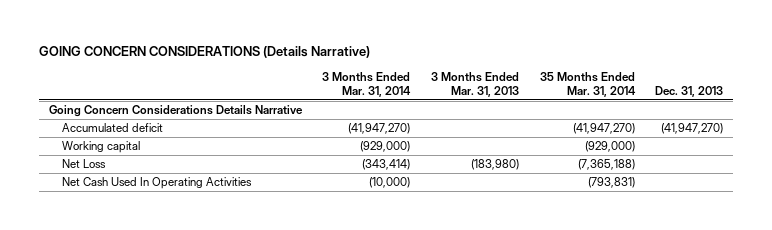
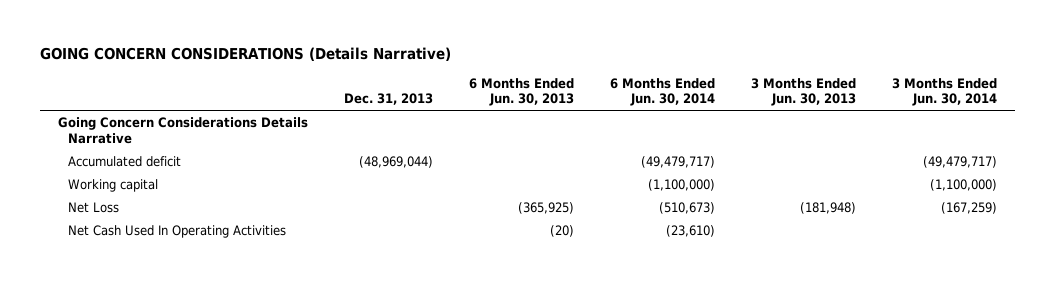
- | 3 Months Ended Mar. 31, 2014 | 3 Months Ended Mar. 31, 2013 | 35 Months Ended Mar. 31, 2014 | Dec. 31, 2013
+ | Dec. 31, 2013 | 6 Months Ended Jun. 30, 2013 | 6 Months Ended Jun. 30, 2014 | 3 Months Ended Jun. 30, 2013 | 3 Months Ended Jun. 30, 2014
- Accumulated deficit | (41,947,270) | | (41,947,270) | (41,947,270)
+ Accumulated deficit | (48,969,044) | | (49,479,717) | | (49,479,717)

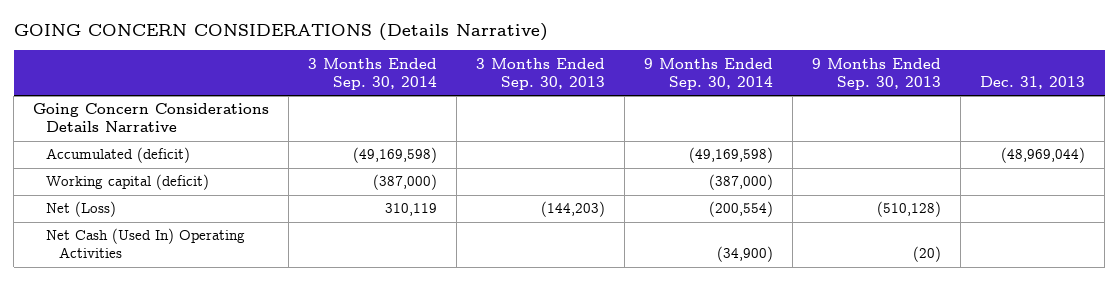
- | Dec. 31, 2013 | 6 Months Ended Jun. 30, 2013 | 6 Months Ended Jun. 30, 2014 | 3 Months Ended Jun. 30, 2013 | 3 Months Ended Jun. 30, 2014
+ | 3 Months Ended Sep. 30, 2014 | 3 Months Ended Sep. 30, 2013 | 9 Months Ended Sep. 30, 2014 | 9 Months Ended Sep. 30, 2013 | Dec. 31, 2013
- Accumulated deficit | (48,969,044) | | (49,479,717) | | (49,479,717)
- Working capital | | | (1,100,000) | | (1,100,000)
- Net Loss | | (365,925) | (510,673) | (181,948) | (167,259)
- Net Cash Used In Operating Activities | | (20) | (23,610) | |
+ Accumulated (deficit) | (49,169,598) | | (49,169,598) | | (48,969,044)
+ Working capital (deficit) | (387,000) | | (387,000) | |
+ Net (Loss) | 310,119 | (144,203) | (200,554) | (510,128) |
+ Net Cash (Used In) Operating Activities | | | (34,900) | (20) |

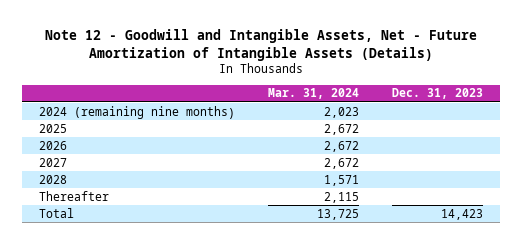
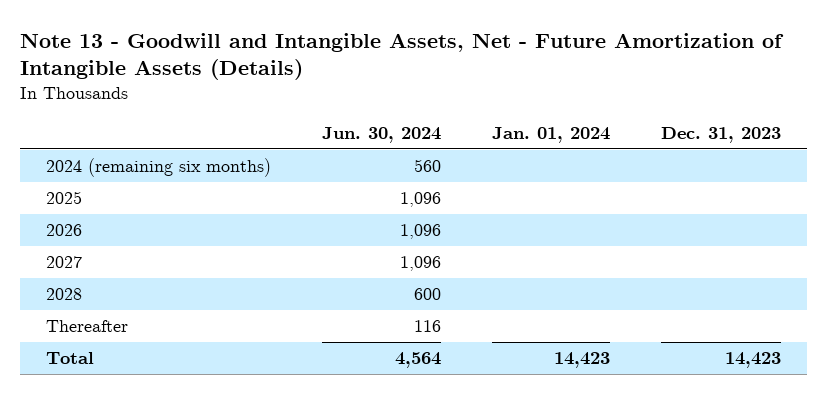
- Note 12 - Goodwill and Intangible Assets, Net - Future Amortization of Intangible Assets (Details)
+ Note 13 - Goodwill and Intangible Assets, Net - Future Amortization of Intangible Assets (Details)
- | Mar. 31, 2024 | Dec. 31, 2023
+ | Jun. 30, 2024 | Jan. 01, 2024 | Dec. 31, 2023
- 2024 (remaining nine months) | 2,023 |
+ 2024 (remaining six months) | 560 | |

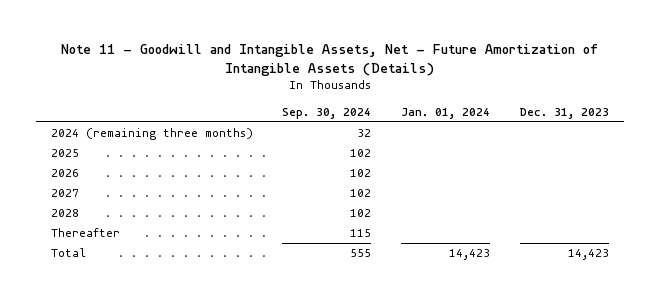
- Note 13 - Goodwill and Intangible Assets, Net - Future Amortization of Intangible Assets (Details)
+ Note 11 - Goodwill and Intangible Assets, Net - Future Amortization of Intangible Assets (Details)
- | Jun. 30, 2024 | Jan. 01, 2024 | Dec. 31, 2023
+ | Sep. 30, 2024 | Jan. 01, 2024 | Dec. 31, 2023
- 2024 (remaining six months) | 560 | |
+ 2024 (remaining three months) | 32 | |

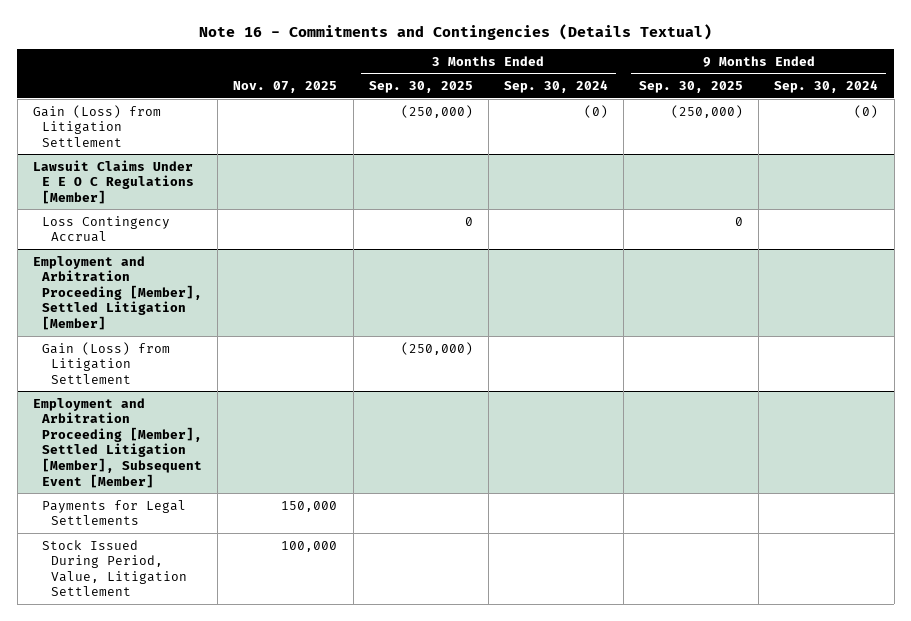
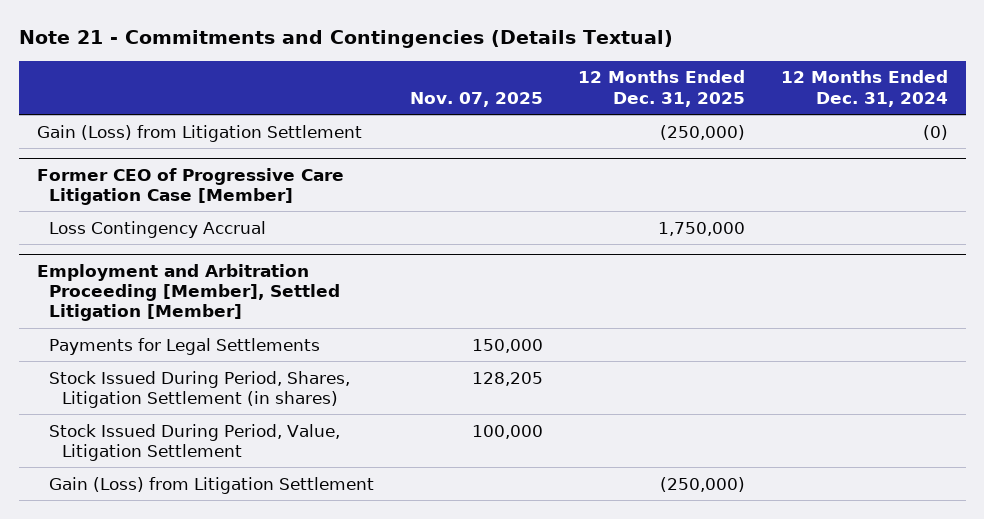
- Note 16 - Commitments and Contingencies (Details Textual)
+ Note 21 - Commitments and Contingencies (Details Textual)
- | Nov. 07, 2025 | 3 Months Ended Sep. 30, 2025 | 3 Months Ended Sep. 30, 2024 | 9 Months Ended Sep. 30, 2025 | 9 Months Ended Sep. 30, 2024
+ | Nov. 07, 2025 | 12 Months Ended Dec. 31, 2025 | 12 Months Ended Dec. 31, 2024
- Lawsuit Claims Under E E O C Regulations [Member]
- Loss Contingency Accrual | | 0 | | 0 |
+ Former CEO of Progressive Care Litigation Case [Member]
+ Loss Contingency Accrual | | 1,750,000 |
@ Employment and Arbitration Proceeding [Member], Settled Litigation [Member]
+ Payments for Legal Settlements | 150,000 | |
+ Stock Issued During Period, Shares, Litigation Settlement (in shares) | 128,205 | |
+ Stock Issued During Period, Value, Litigation Settlement | 100,000 | |
- Employment and Arbitration Proceeding [Member], Settled Litigation [Member], Subsequent Event [Member]
- Payments for Legal Settlements | 150,000 | | | |
- Stock Issued During Period, Value, Litigation Settlement | 100,000 | | | |

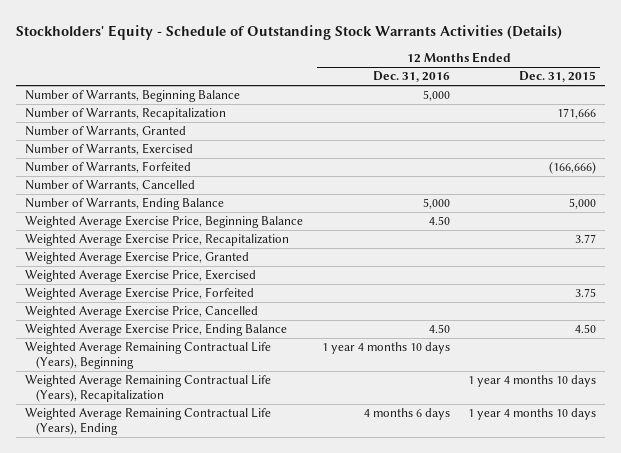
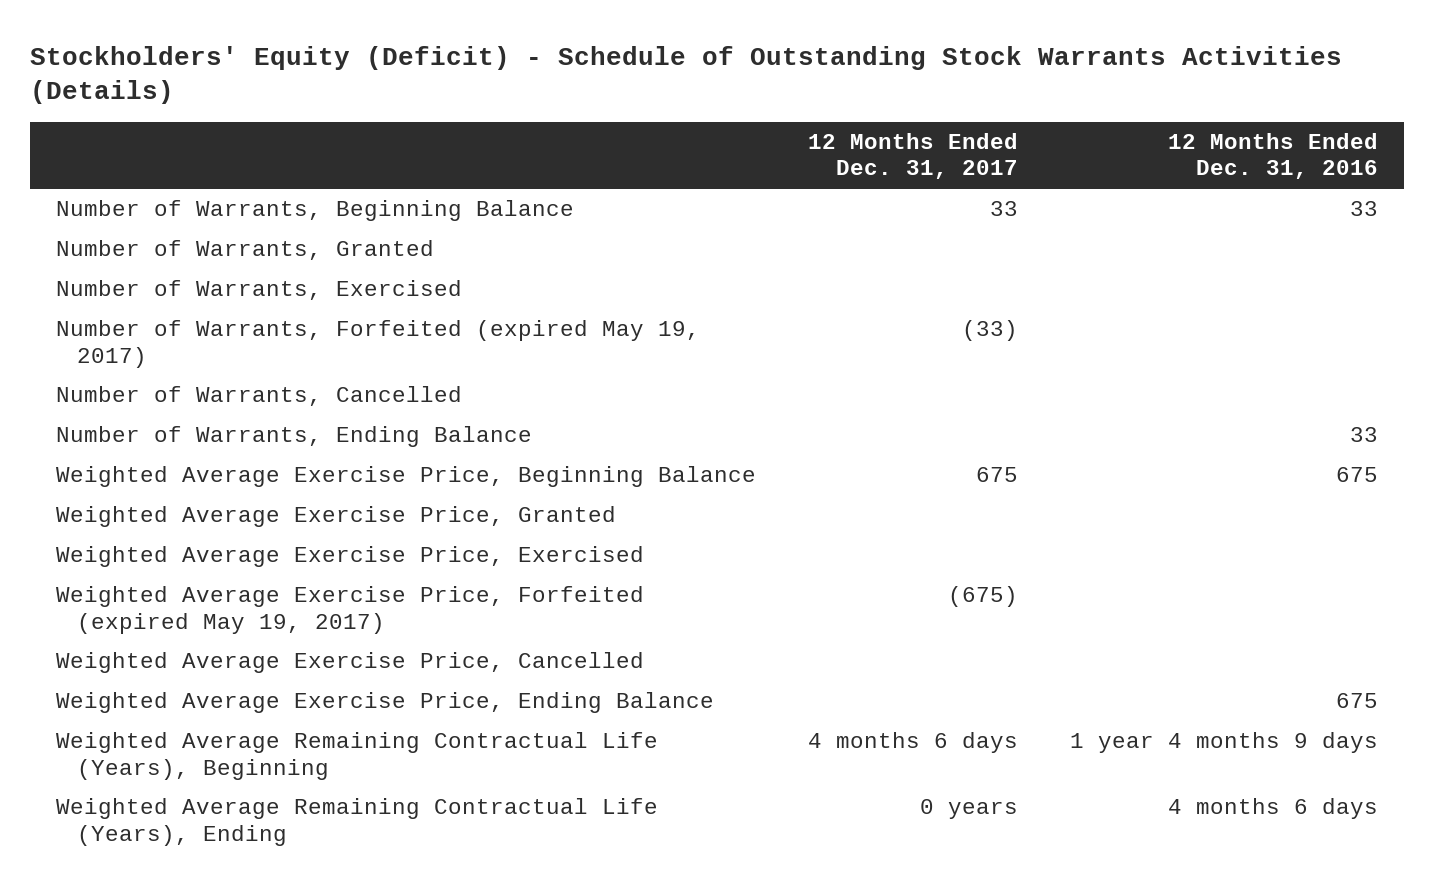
- Stockholders' Equity - Schedule of Outstanding Stock Warrants Activities (Details)
+ Stockholders' Equity (Deficit) - Schedule of Outstanding Stock Warrants Activities (Details)
- | 12 Months Ended Dec. 31, 2016 | 12 Months Ended Dec. 31, 2015
+ | 12 Months Ended Dec. 31, 2017 | 12 Months Ended Dec. 31, 2016
- Number of Warrants, Beginning Balance | 5,000 |
- Number of Warrants, Recapitalization | | 171,666
+ Number of Warrants, Beginning Balance | 33 | 33
- Number of Warrants, Forfeited | | (166,666)
+ Number of Warrants, Forfeited (expired May 19, 2017) | (33) |
- Number of Warrants, Ending Balance | 5,000 | 5,000
- Weighted Average Exercise Price, Beginning Balance | 4.50 |
- Weighted Average Exercise Price, Recapitalization | | 3.77
+ Number of Warrants, Ending Balance | | 33
+ Weighted Average Exercise Price, Beginning Balance | 675 | 675
- Weighted Average Exercise Price, Forfeited | | 3.75
+ Weighted Average Exercise Price, Forfeited (expired May 19, 2017) | (675) |
- Weighted Average Exercise Price, Ending Balance | 4.50 | 4.50
- Weighted Average Remaining Contractual Life (Years), Beginning | 1 year 4 months 10 days |
- Weighted Average Remaining Contractual Life (Years), Recapitalization | | 1 year 4 months 10 days
+ Weighted Average Exercise Price, Ending Balance | | 675
+ Weighted Average Remaining Contractual Life (Years), Beginning | 4 months 6 days | 1 year 4 months 9 days

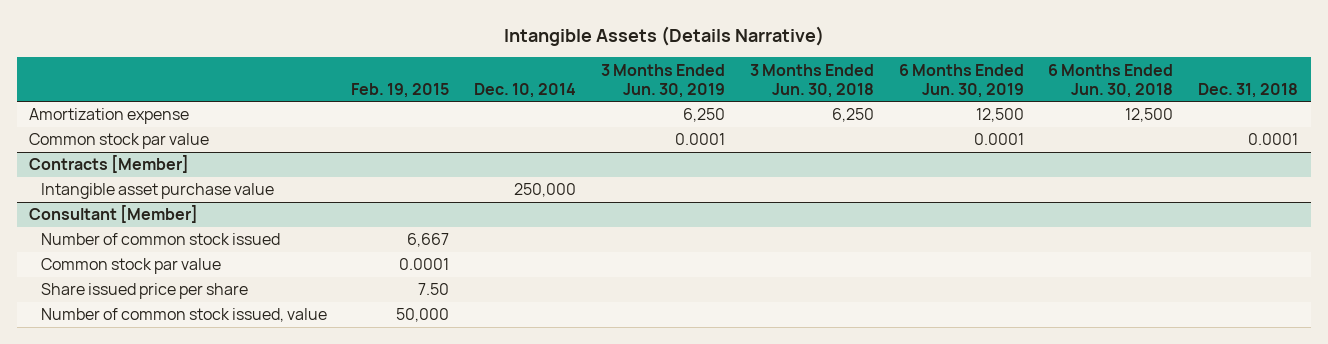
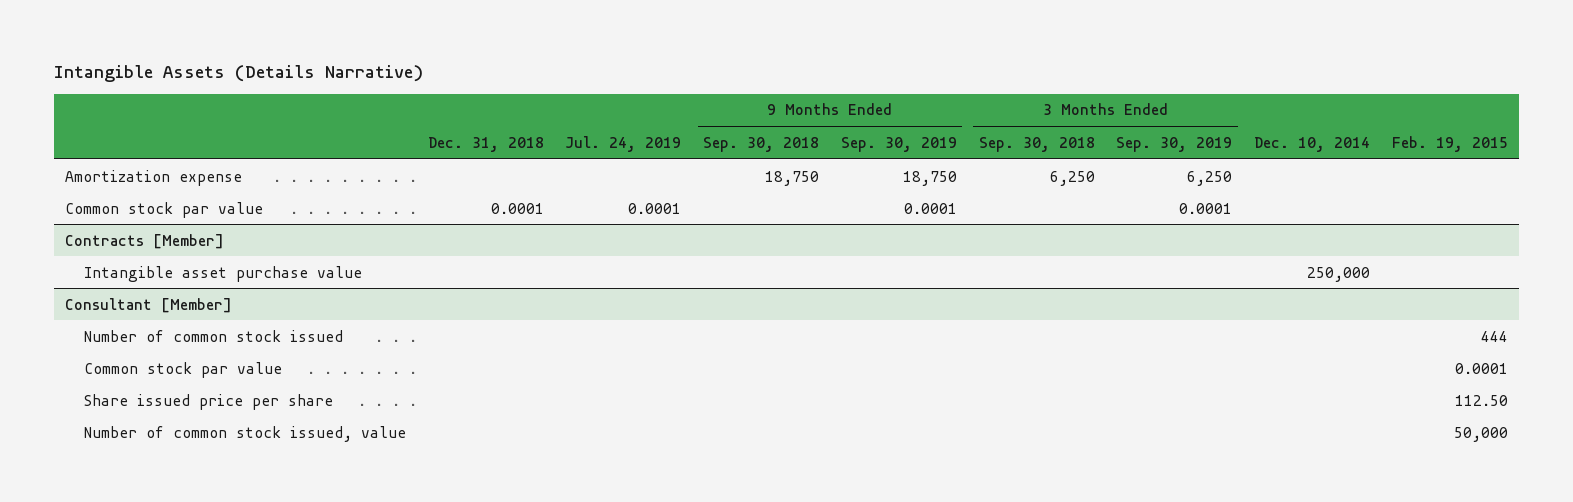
- | Feb. 19, 2015 | Dec. 10, 2014 | 3 Months Ended Jun. 30, 2019 | 3 Months Ended Jun. 30, 2018 | 6 Months Ended Jun. 30, 2019 | 6 Months Ended Jun. 30, 2018 | Dec. 31, 2018
+ | Dec. 31, 2018 | Jul. 24, 2019 | 9 Months Ended Sep. 30, 2018 | 9 Months Ended Sep. 30, 2019 | 3 Months Ended Sep. 30, 2018 | 3 Months Ended Sep. 30, 2019 | Dec. 10, 2014 | Feb. 19, 2015
@ Consultant [Member]
- Number of common stock issued | 6,667 | | | | | |
+ Number of common stock issued | | | | | | | | 444
- Share issued price per share | 7.50 | | | | | |
+ Share issued price per share | | | | | | | | 112.50

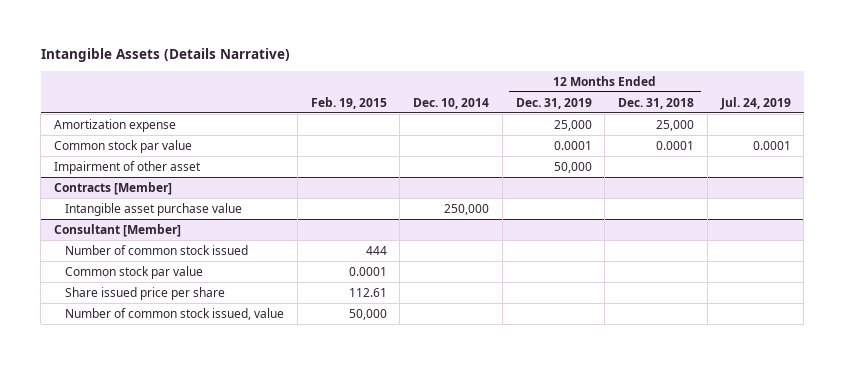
- | Dec. 31, 2018 | Jul. 24, 2019 | 9 Months Ended Sep. 30, 2018 | 9 Months Ended Sep. 30, 2019 | 3 Months Ended Sep. 30, 2018 | 3 Months Ended Sep. 30, 2019 | Dec. 10, 2014 | Feb. 19, 2015
+ | Feb. 19, 2015 | Dec. 10, 2014 | 12 Months Ended Dec. 31, 2019 | 12 Months Ended Dec. 31, 2018 | Jul. 24, 2019
+ Impairment of other asset | | | 50,000 | |
@ Consultant [Member]
- Share issued price per share | | | | | | | | 112.50
+ Share issued price per share | 112.61 | | | |

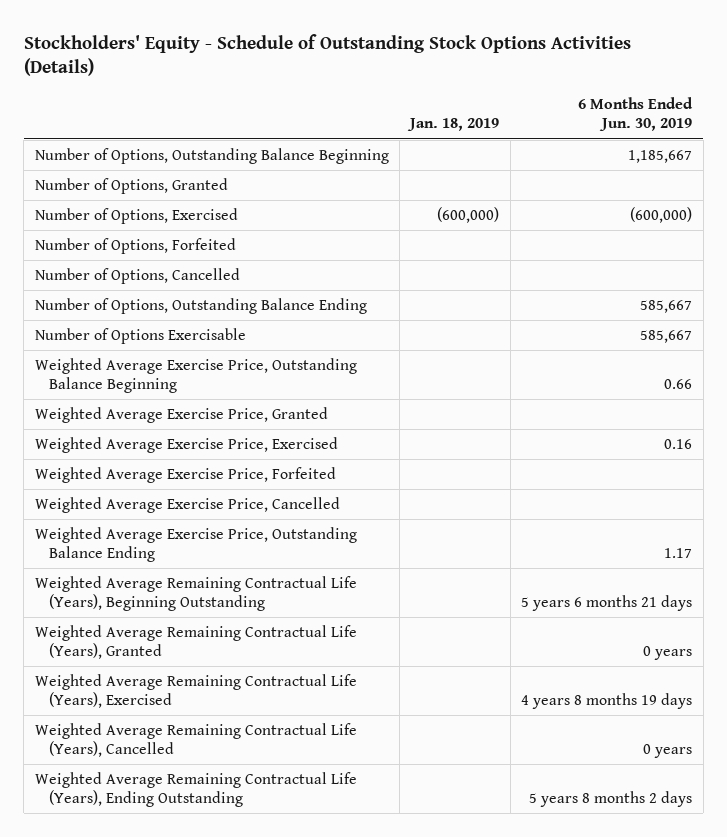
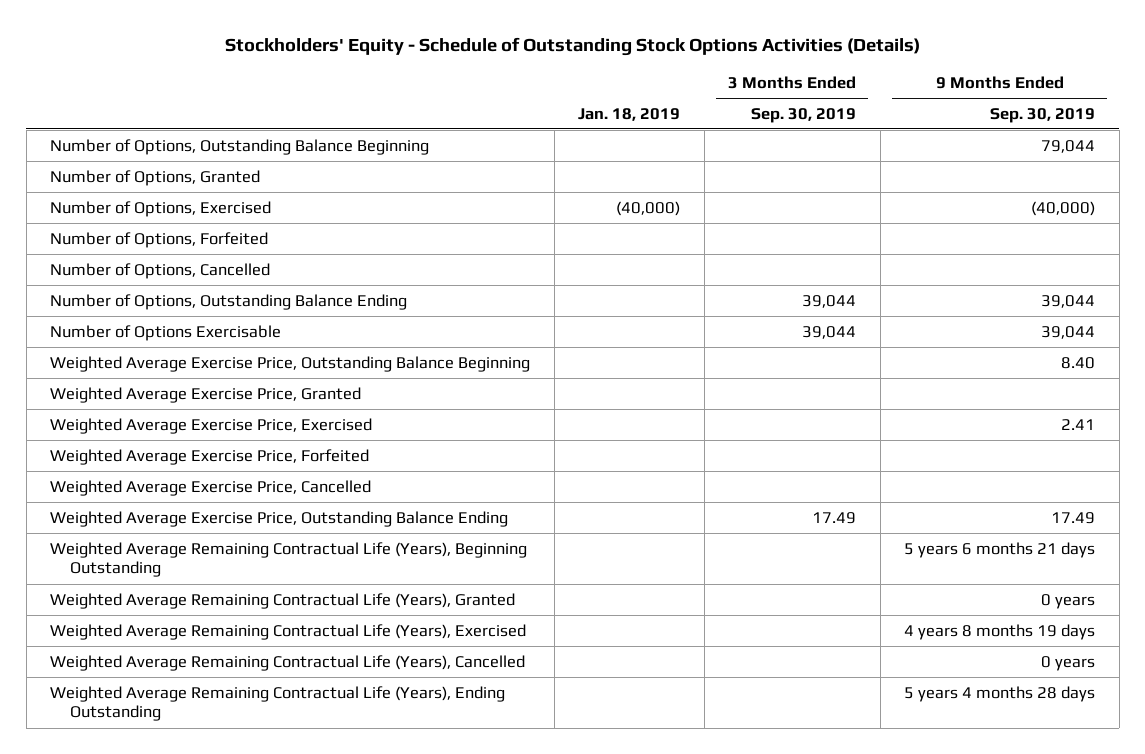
- | Jan. 18, 2019 | 6 Months Ended Jun. 30, 2019
+ | Jan. 18, 2019 | 3 Months Ended Sep. 30, 2019 | 9 Months Ended Sep. 30, 2019
- Number of Options, Exercised | (600,000) | (600,000)
+ Number of Options, Exercised | (40,000) | | (40,000)

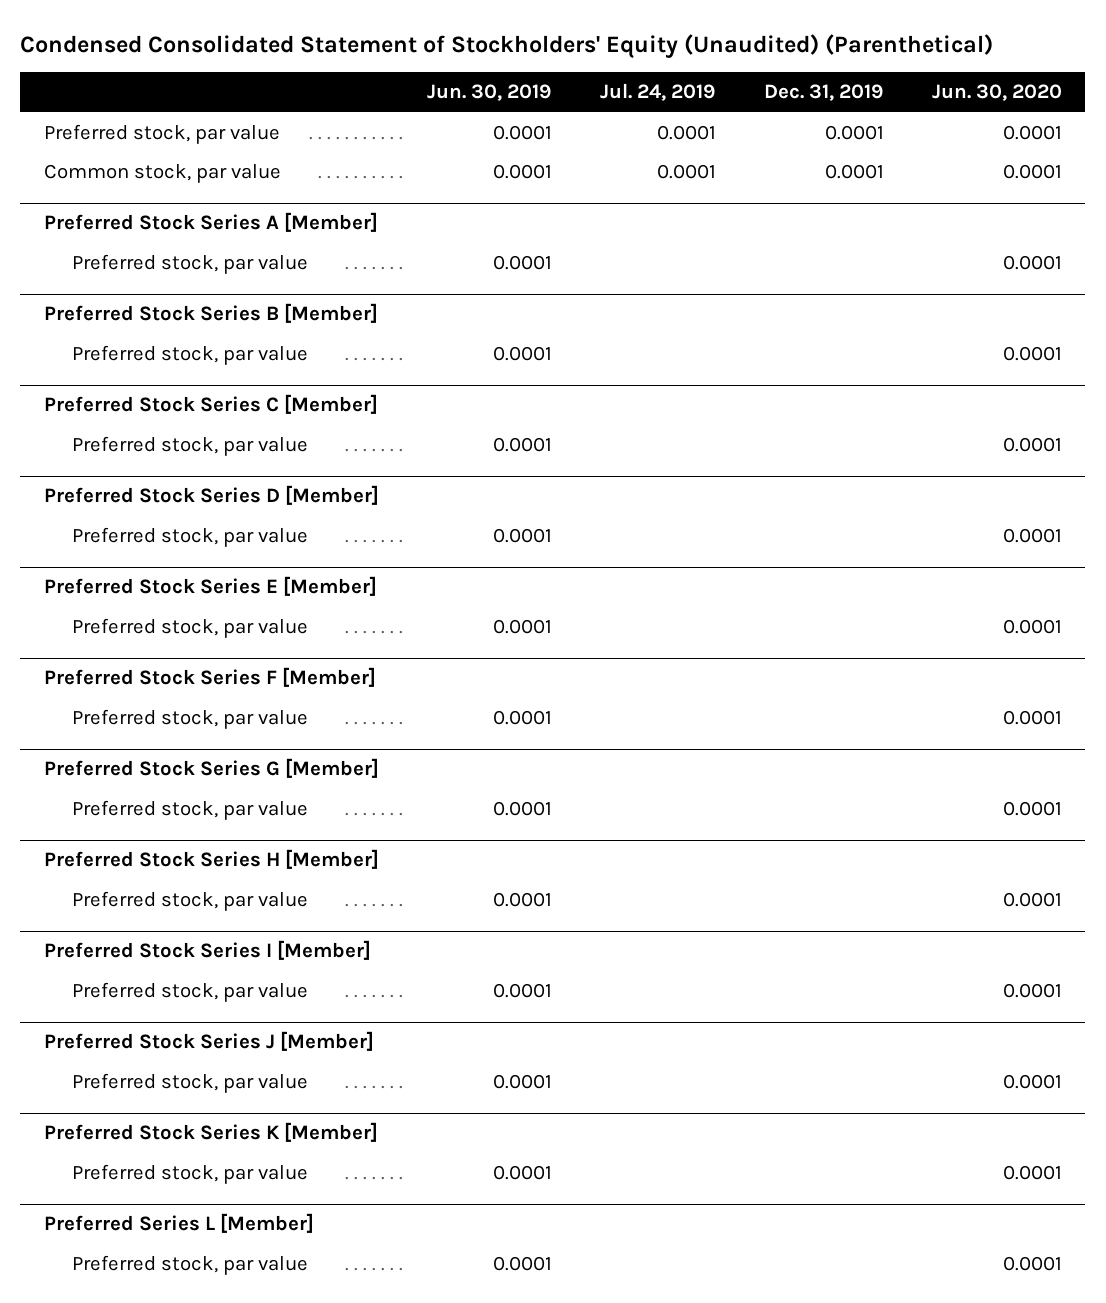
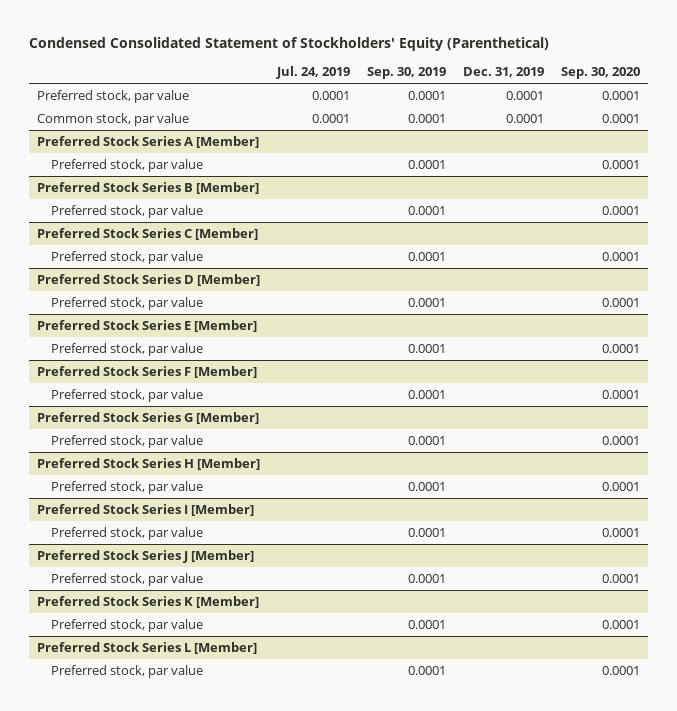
- Condensed Consolidated Statement of Stockholders' Equity (Unaudited) (Parenthetical)
+ Condensed Consolidated Statement of Stockholders' Equity (Parenthetical)
- | Jun. 30, 2019 | Jul. 24, 2019 | Dec. 31, 2019 | Jun. 30, 2020
+ | Jul. 24, 2019 | Sep. 30, 2019 | Dec. 31, 2019 | Sep. 30, 2020
- Preferred Series L [Member]
+ Preferred Stock Series L [Member]

